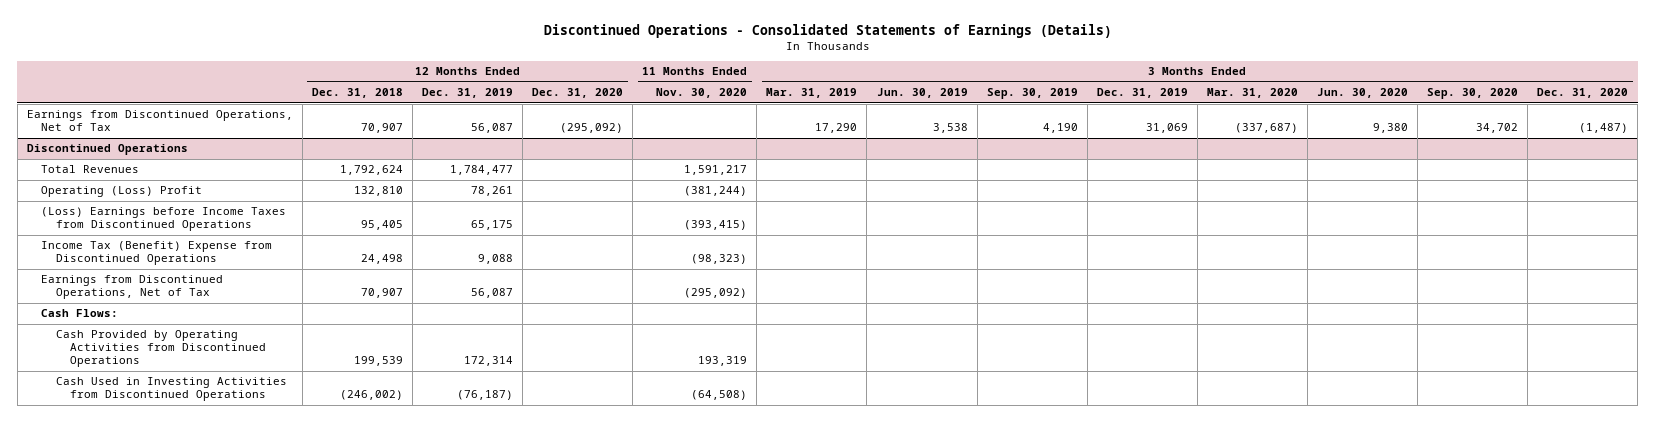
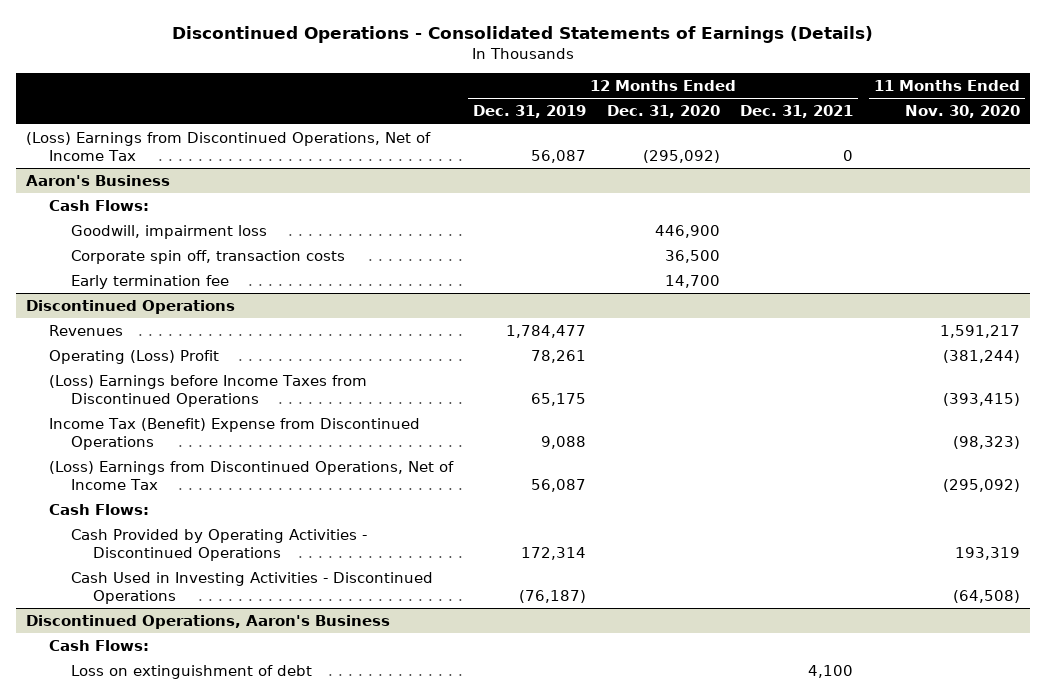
- | 12 Months Ended Dec. 31, 2018 | 12 Months Ended Dec. 31, 2019 | 12 Months Ended Dec. 31, 2020 | 11 Months Ended Nov. 30, 2020 | 3 Months Ended Mar. 31, 2019 | 3 Months Ended Jun. 30, 2019 | 3 Months Ended Sep. 30, 2019 | 3 Months Ended Dec. 31, 2019 | 3 Months Ended Mar. 31, 2020 | 3 Months Ended Jun. 30, 2020 | 3 Months Ended Sep. 30, 2020 | 3 Months Ended Dec. 31, 2020
+ | 12 Months Ended Dec. 31, 2019 | 12 Months Ended Dec. 31, 2020 | 12 Months Ended Dec. 31, 2021 | 11 Months Ended Nov. 30, 2020
- Earnings from Discontinued Operations, Net of Tax | 70,907 | 56,087 | (295,092) | | 17,290 | 3,538 | 4,190 | 31,069 | (337,687) | 9,380 | 34,702 | (1,487)
+ (Loss) Earnings from Discontinued Operations, Net of Income Tax | 56,087 | (295,092) | 0 |
+ Aaron's Business
+ Cash Flows:
+ Goodwill, impairment loss | | 446,900 | |
+ Corporate spin off, transaction costs | | 36,500 | |
+ Early termination fee | | 14,700 | |
@ Discontinued Operations
- Total Revenues | 1,792,624 | 1,784,477 | | 1,591,217 | | | | | | | |
+ Revenues | 1,784,477 | | | 1,591,217
- Earnings from Discontinued Operations, Net of Tax | 70,907 | 56,087 | | (295,092) | | | | | | | |
+ (Loss) Earnings from Discontinued Operations, Net of Income Tax | 56,087 | | | (295,092)
- Cash Provided by Operating Activities from Discontinued Operations | 199,539 | 172,314 | | 193,319 | | | | | | | |
- Cash Used in Investing Activities from Discontinued Operations | (246,002) | (76,187) | | (64,508) | | | | | | | |
+ Cash Provided by Operating Activities - Discontinued Operations | 172,314 | | | 193,319
+ Cash Used in Investing Activities - Discontinued Operations | (76,187) | | | (64,508)
+ Discontinued Operations, Aaron's Business
+ Cash Flows:
+ Loss on extinguishment of debt | | | 4,100 |

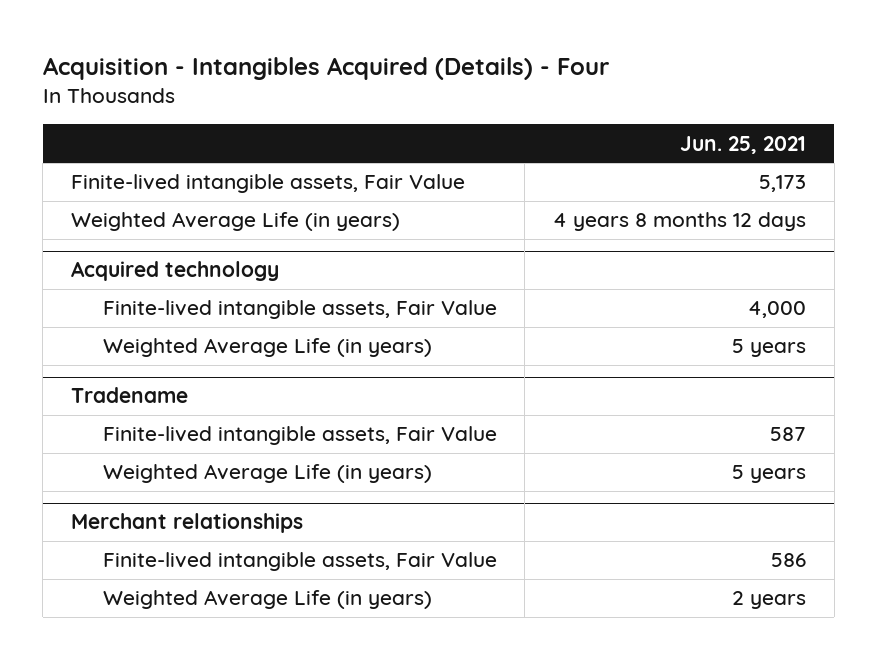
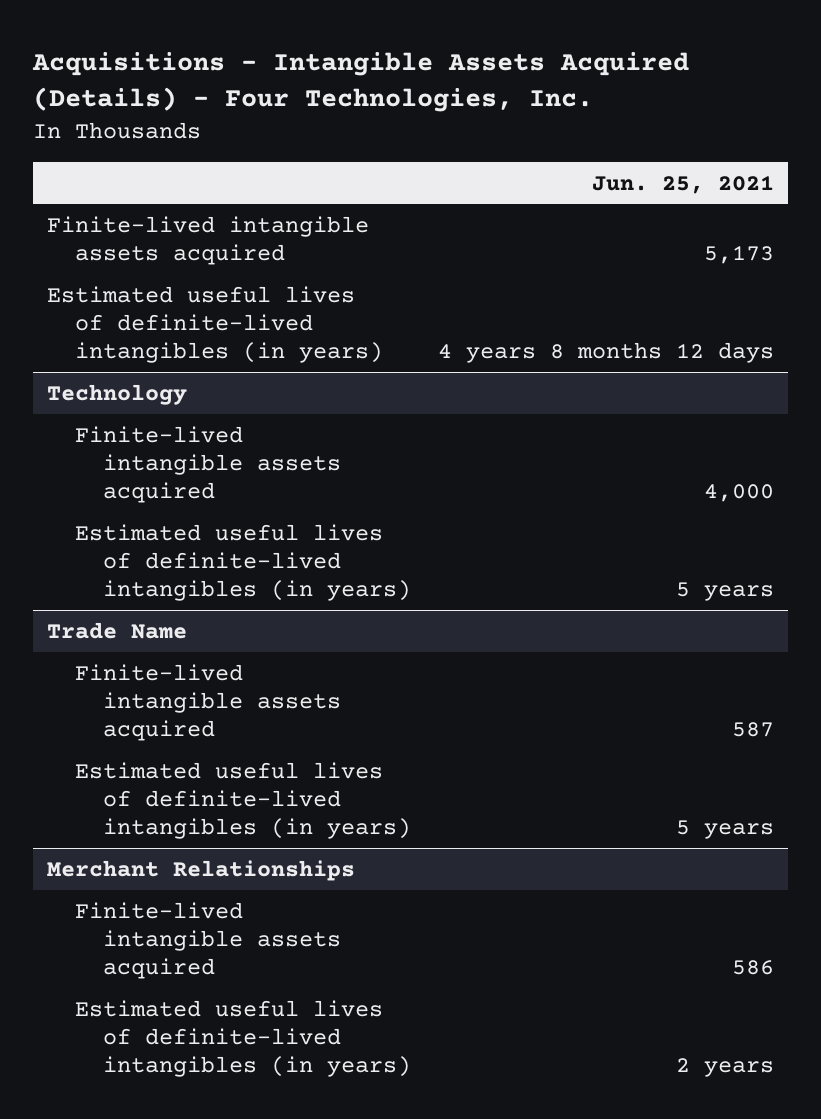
- Acquisition - Intangibles Acquired (Details) - Four
+ Acquisitions - Intangible Assets Acquired (Details) - Four Technologies, Inc.
- Finite-lived intangible assets, Fair Value | 5,173
- Weighted Average Life (in years) | 4 years 8 months 12 days
- Acquired technology
- Finite-lived intangible assets, Fair Value | 4,000
- Weighted Average Life (in years) | 5 years
- Tradename
- Finite-lived intangible assets, Fair Value | 587
- Weighted Average Life (in years) | 5 years
- Merchant relationships
- Finite-lived intangible assets, Fair Value | 586
- Weighted Average Life (in years) | 2 years
+ Finite-lived intangible assets acquired | 5,173
+ Estimated useful lives of definite-lived intangibles (in years) | 4 years 8 months 12 days
+ Technology
+ Finite-lived intangible assets acquired | 4,000
+ Estimated useful lives of definite-lived intangibles (in years) | 5 years
+ Trade Name
+ Finite-lived intangible assets acquired | 587
+ Estimated useful lives of definite-lived intangibles (in years) | 5 years
+ Merchant Relationships
+ Finite-lived intangible assets acquired | 586
+ Estimated useful lives of definite-lived intangibles (in years) | 2 years

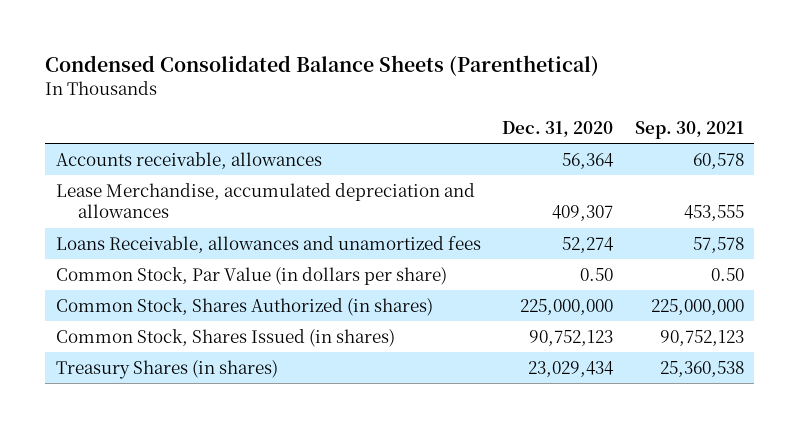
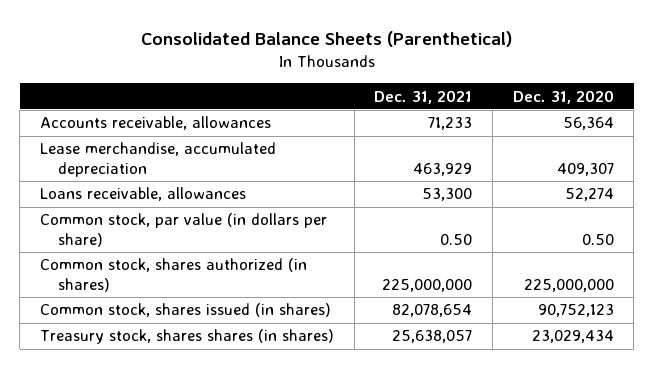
- Condensed Consolidated Balance Sheets (Parenthetical)
+ Consolidated Balance Sheets (Parenthetical)
- | Dec. 31, 2020 | Sep. 30, 2021
+ | Dec. 31, 2021 | Dec. 31, 2020
- Lease Merchandise, accumulated depreciation and allowances | 409,307 | 453,555
- Loans Receivable, allowances and unamortized fees | 52,274 | 57,578
- Common Stock, Par Value (in dollars per share) | 0.50 | 0.50
- Common Stock, Shares Authorized (in shares) | 225,000,000 | 225,000,000
- Common Stock, Shares Issued (in shares) | 90,752,123 | 90,752,123
- Treasury Shares (in shares) | 23,029,434 | 25,360,538
+ Lease merchandise, accumulated depreciation | 463,929 | 409,307
+ Loans receivable, allowances | 53,300 | 52,274
+ Common stock, par value (in dollars per share) | 0.50 | 0.50
+ Common stock, shares authorized (in shares) | 225,000,000 | 225,000,000
+ Common stock, shares issued (in shares) | 82,078,654 | 90,752,123
+ Treasury stock, shares shares (in shares) | 25,638,057 | 23,029,434

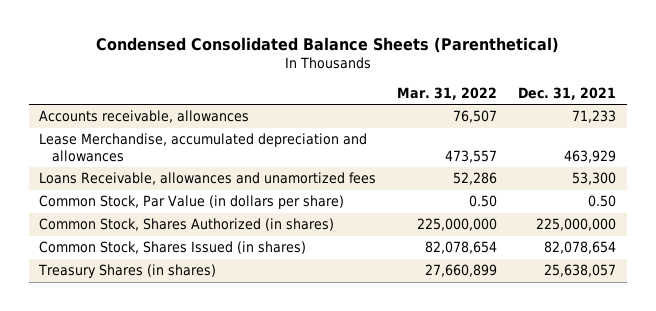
- Consolidated Balance Sheets (Parenthetical)
+ Condensed Consolidated Balance Sheets (Parenthetical)
- | Dec. 31, 2021 | Dec. 31, 2020
+ | Mar. 31, 2022 | Dec. 31, 2021
- Lease merchandise, accumulated depreciation | 463,929 | 409,307
- Loans receivable, allowances | 53,300 | 52,274
- Common stock, par value (in dollars per share) | 0.50 | 0.50
- Common stock, shares authorized (in shares) | 225,000,000 | 225,000,000
- Common stock, shares issued (in shares) | 82,078,654 | 90,752,123
- Treasury stock, shares shares (in shares) | 25,638,057 | 23,029,434
+ Lease Merchandise, accumulated depreciation and allowances | 473,557 | 463,929
+ Loans Receivable, allowances and unamortized fees | 52,286 | 53,300
+ Common Stock, Par Value (in dollars per share) | 0.50 | 0.50
+ Common Stock, Shares Authorized (in shares) | 225,000,000 | 225,000,000
+ Common Stock, Shares Issued (in shares) | 82,078,654 | 82,078,654
+ Treasury Shares (in shares) | 27,660,899 | 25,638,057

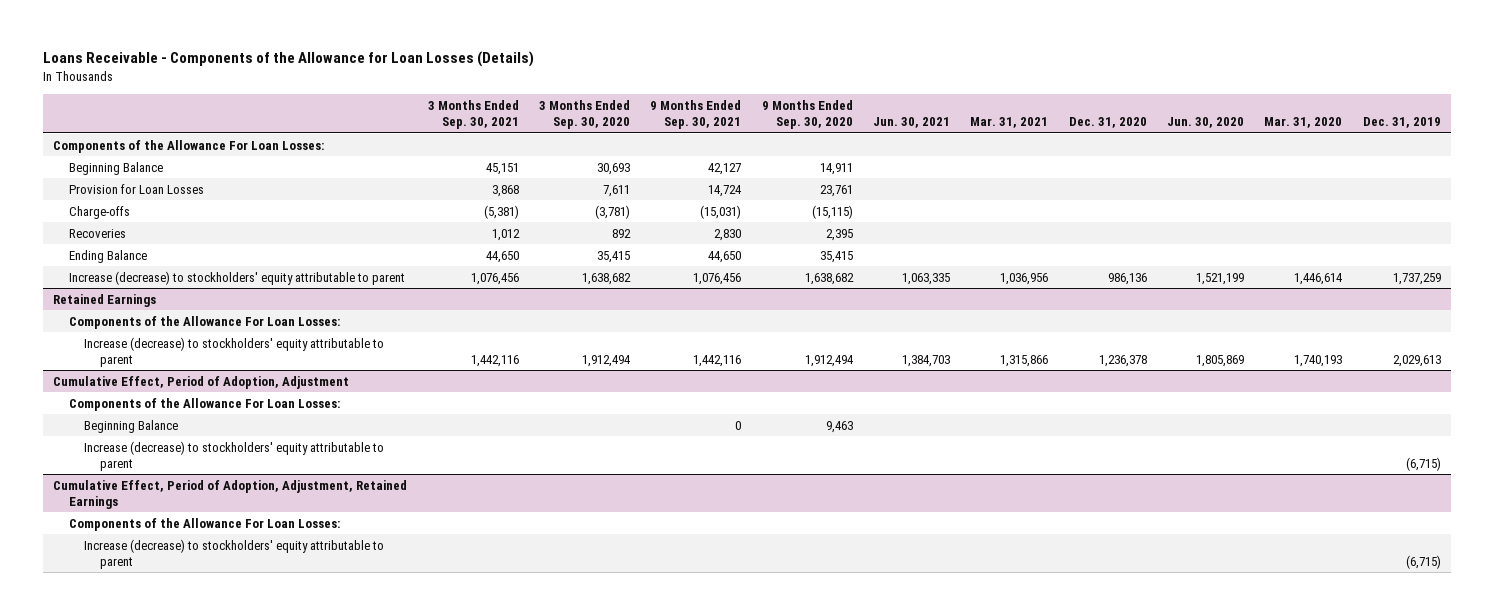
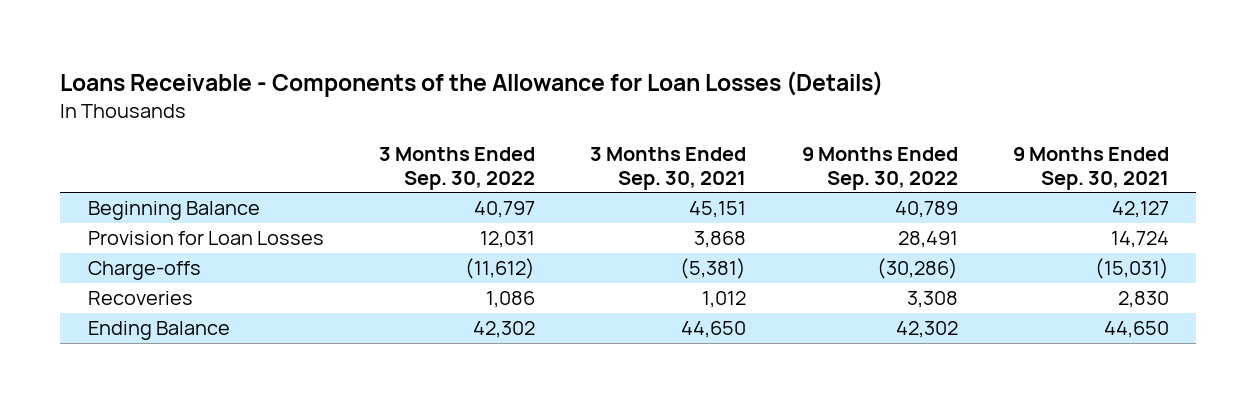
- | 3 Months Ended Sep. 30, 2021 | 3 Months Ended Sep. 30, 2020 | 9 Months Ended Sep. 30, 2021 | 9 Months Ended Sep. 30, 2020 | Jun. 30, 2021 | Mar. 31, 2021 | Dec. 31, 2020 | Jun. 30, 2020 | Mar. 31, 2020 | Dec. 31, 2019
+ | 3 Months Ended Sep. 30, 2022 | 3 Months Ended Sep. 30, 2021 | 9 Months Ended Sep. 30, 2022 | 9 Months Ended Sep. 30, 2021
- Components of the Allowance For Loan Losses:
- Increase (decrease) to stockholders' equity attributable to parent | 1,076,456 | 1,638,682 | 1,076,456 | 1,638,682 | 1,063,335 | 1,036,956 | 986,136 | 1,521,199 | 1,446,614 | 1,737,259
- Retained Earnings
- Components of the Allowance For Loan Losses:
- Increase (decrease) to stockholders' equity attributable to parent | 1,442,116 | 1,912,494 | 1,442,116 | 1,912,494 | 1,384,703 | 1,315,866 | 1,236,378 | 1,805,869 | 1,740,193 | 2,029,613
- Cumulative Effect, Period of Adoption, Adjustment
- Components of the Allowance For Loan Losses:
- Beginning Balance | | | 0 | 9,463 | | | | | |
- Increase (decrease) to stockholders' equity attributable to parent | | | | | | | | | | (6,715)
- Cumulative Effect, Period of Adoption, Adjustment, Retained Earnings
- Components of the Allowance For Loan Losses:
- Increase (decrease) to stockholders' equity attributable to parent | | | | | | | | | | (6,715)

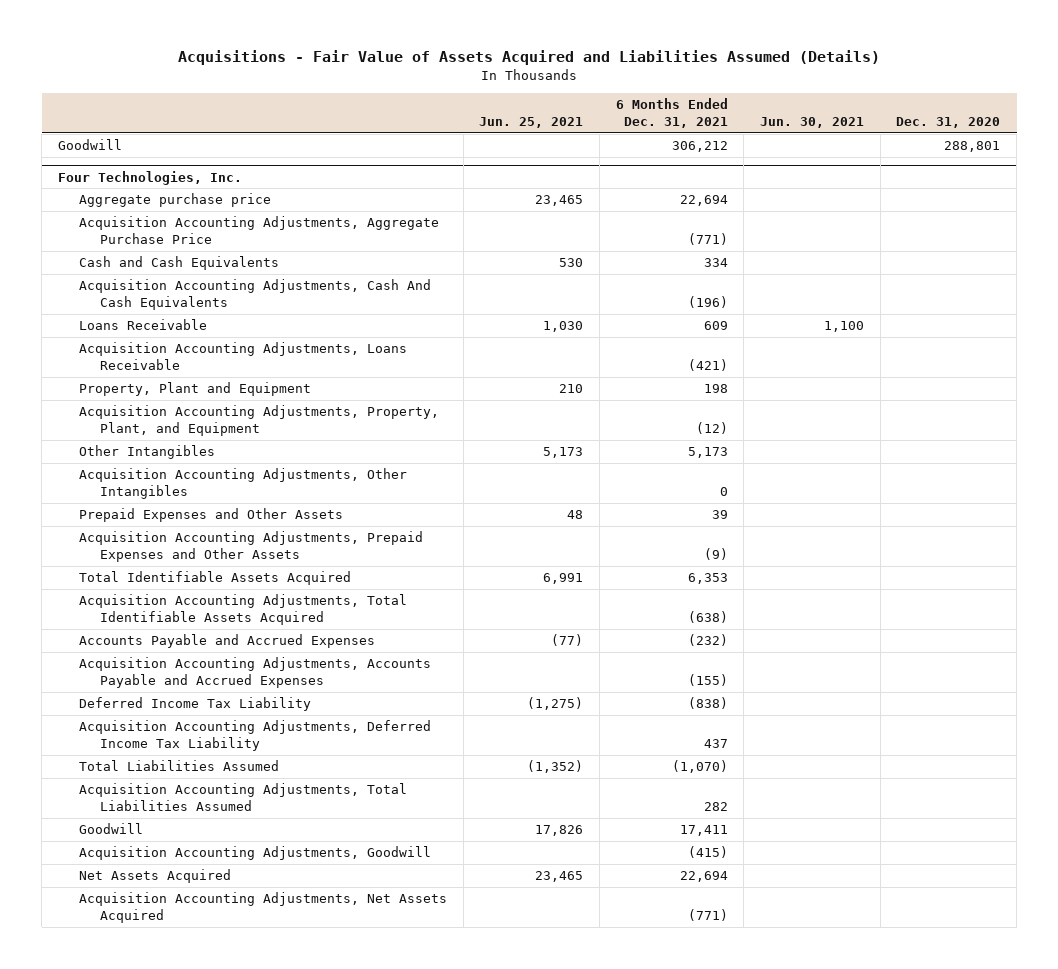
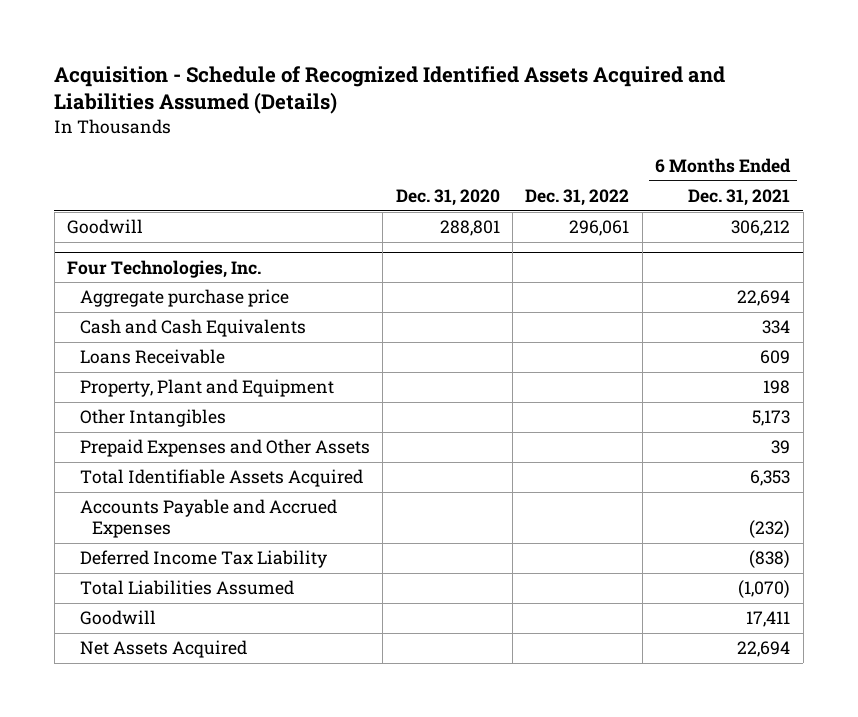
- Acquisitions - Fair Value of Assets Acquired and Liabilities Assumed (Details)
+ Acquisition - Schedule of Recognized Identified Assets Acquired and Liabilities Assumed (Details)
- | Jun. 25, 2021 | 6 Months Ended Dec. 31, 2021 | Jun. 30, 2021 | Dec. 31, 2020
+ | Dec. 31, 2020 | Dec. 31, 2022 | 6 Months Ended Dec. 31, 2021
@ Four Technologies, Inc.
- Acquisition Accounting Adjustments, Aggregate Purchase Price | | (771) | |
- Acquisition Accounting Adjustments, Cash And Cash Equivalents | | (196) | |
- Acquisition Accounting Adjustments, Loans Receivable | | (421) | |
- Acquisition Accounting Adjustments, Property, Plant, and Equipment | | (12) | |
- Acquisition Accounting Adjustments, Other Intangibles | | 0 | |
- Acquisition Accounting Adjustments, Prepaid Expenses and Other Assets | | (9) | |
- Acquisition Accounting Adjustments, Total Identifiable Assets Acquired | | (638) | |
- Acquisition Accounting Adjustments, Accounts Payable and Accrued Expenses | | (155) | |
- Acquisition Accounting Adjustments, Deferred Income Tax Liability | | 437 | |
- Acquisition Accounting Adjustments, Total Liabilities Assumed | | 282 | |
- Acquisition Accounting Adjustments, Goodwill | | (415) | |
- Acquisition Accounting Adjustments, Net Assets Acquired | | (771) | |

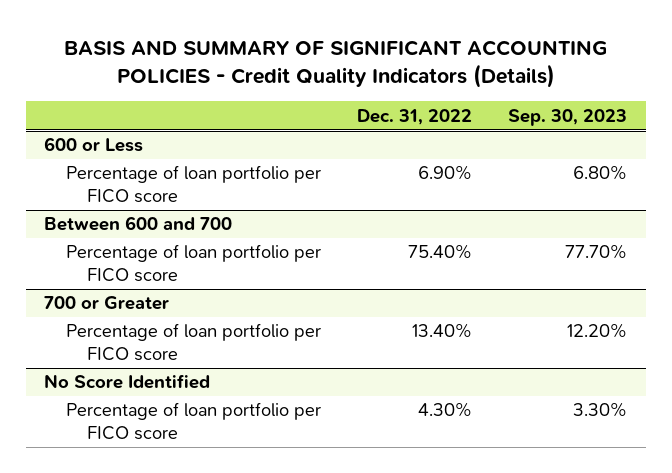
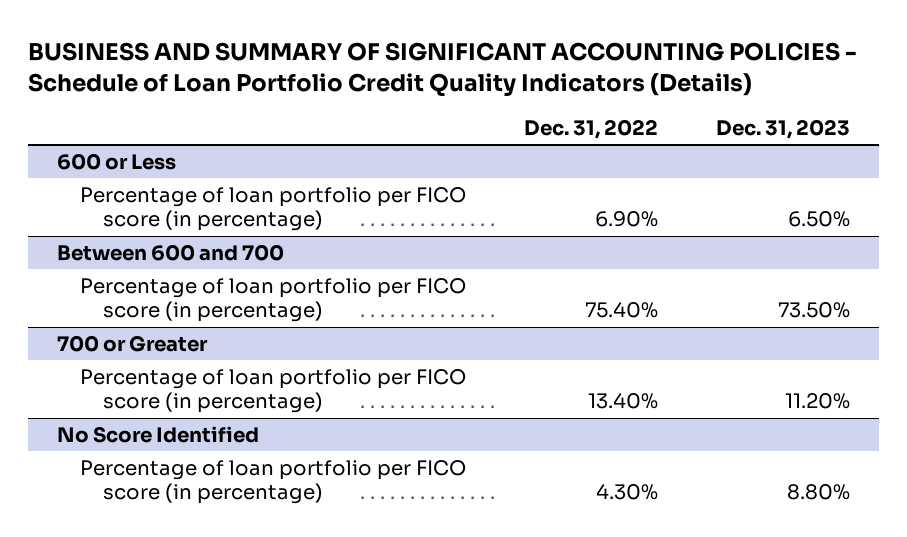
- BASIS AND SUMMARY OF SIGNIFICANT ACCOUNTING POLICIES - Credit Quality Indicators (Details)
+ BUSINESS AND SUMMARY OF SIGNIFICANT ACCOUNTING POLICIES - Schedule of Loan Portfolio Credit Quality Indicators (Details)
- | Dec. 31, 2022 | Sep. 30, 2023
+ | Dec. 31, 2022 | Dec. 31, 2023
@ 600 or Less
- Percentage of loan portfolio per FICO score | 6.90% | 6.80%
+ Percentage of loan portfolio per FICO score (in percentage) | 6.90% | 6.50%
@ Between 600 and 700
- Percentage of loan portfolio per FICO score | 75.40% | 77.70%
+ Percentage of loan portfolio per FICO score (in percentage) | 75.40% | 73.50%
@ 700 or Greater
- Percentage of loan portfolio per FICO score | 13.40% | 12.20%
+ Percentage of loan portfolio per FICO score (in percentage) | 13.40% | 11.20%
@ No Score Identified
- Percentage of loan portfolio per FICO score | 4.30% | 3.30%
+ Percentage of loan portfolio per FICO score (in percentage) | 4.30% | 8.80%

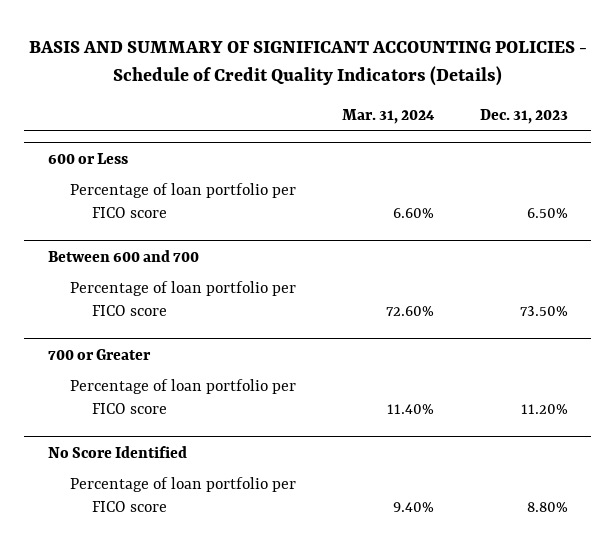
- BUSINESS AND SUMMARY OF SIGNIFICANT ACCOUNTING POLICIES - Schedule of Loan Portfolio Credit Quality Indicators (Details)
+ BASIS AND SUMMARY OF SIGNIFICANT ACCOUNTING POLICIES - Schedule of Credit Quality Indicators (Details)
- | Dec. 31, 2022 | Dec. 31, 2023
+ | Mar. 31, 2024 | Dec. 31, 2023
@ 600 or Less
- Percentage of loan portfolio per FICO score (in percentage) | 6.90% | 6.50%
+ Percentage of loan portfolio per FICO score | 6.60% | 6.50%
@ Between 600 and 700
- Percentage of loan portfolio per FICO score (in percentage) | 75.40% | 73.50%
+ Percentage of loan portfolio per FICO score | 72.60% | 73.50%
@ 700 or Greater
- Percentage of loan portfolio per FICO score (in percentage) | 13.40% | 11.20%
+ Percentage of loan portfolio per FICO score | 11.40% | 11.20%
@ No Score Identified
- Percentage of loan portfolio per FICO score (in percentage) | 4.30% | 8.80%
+ Percentage of loan portfolio per FICO score | 9.40% | 8.80%

